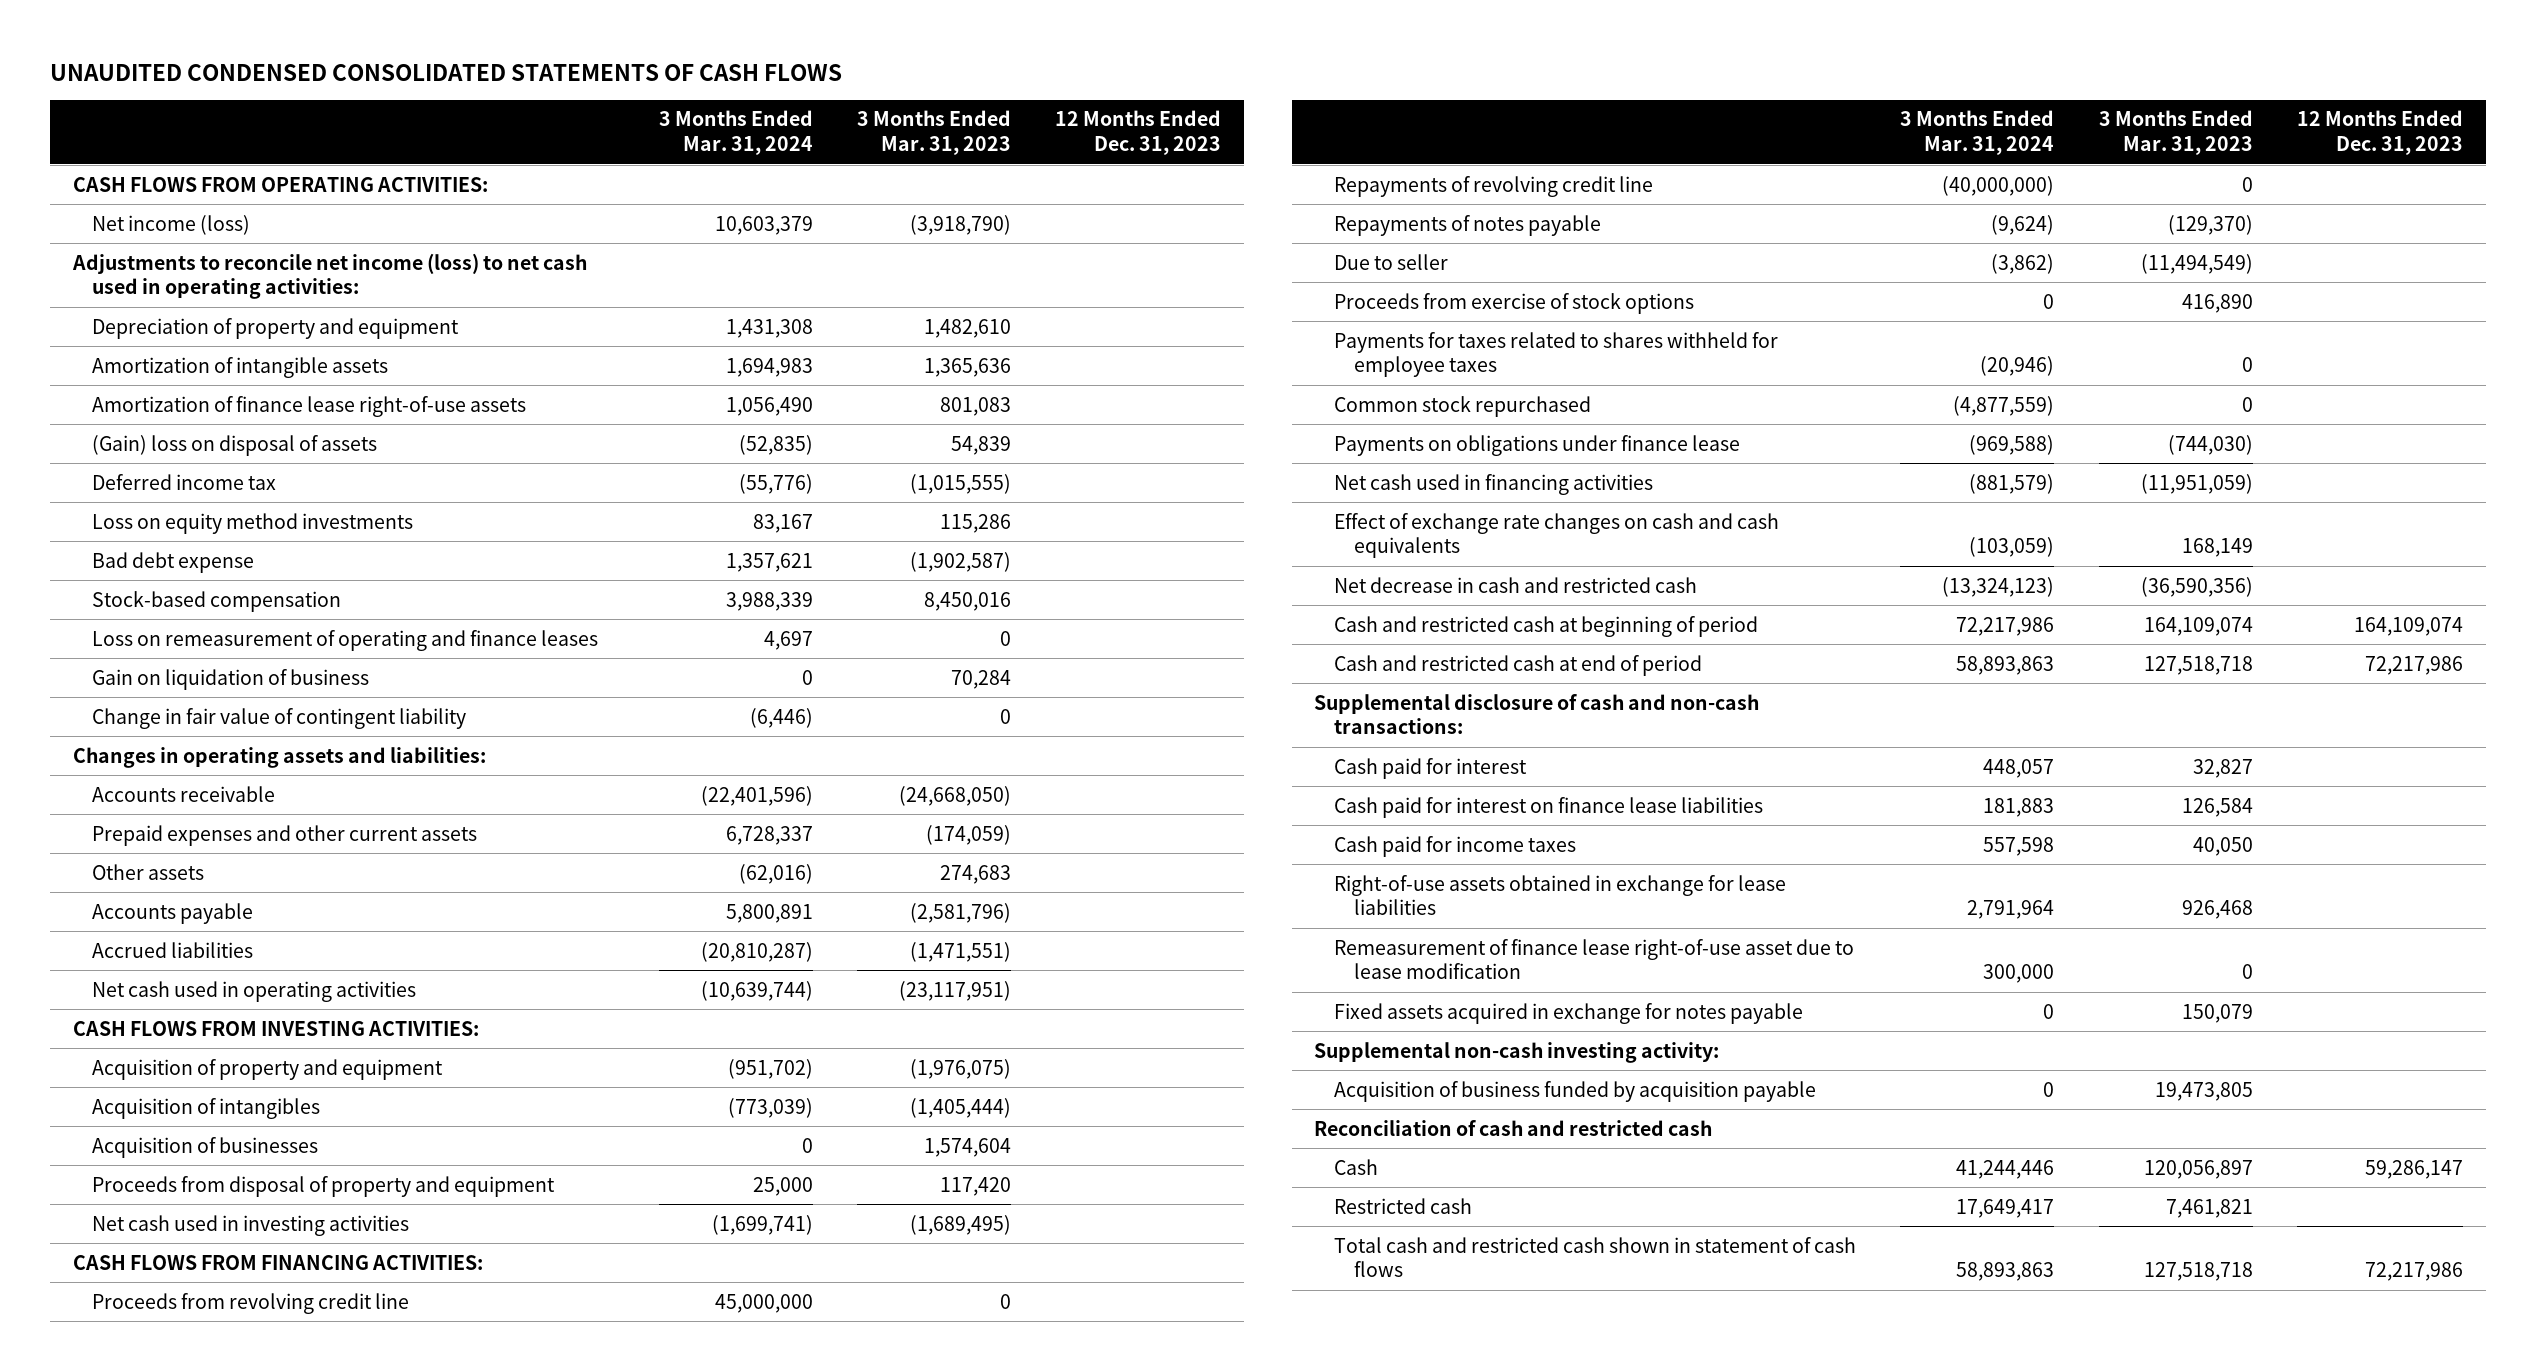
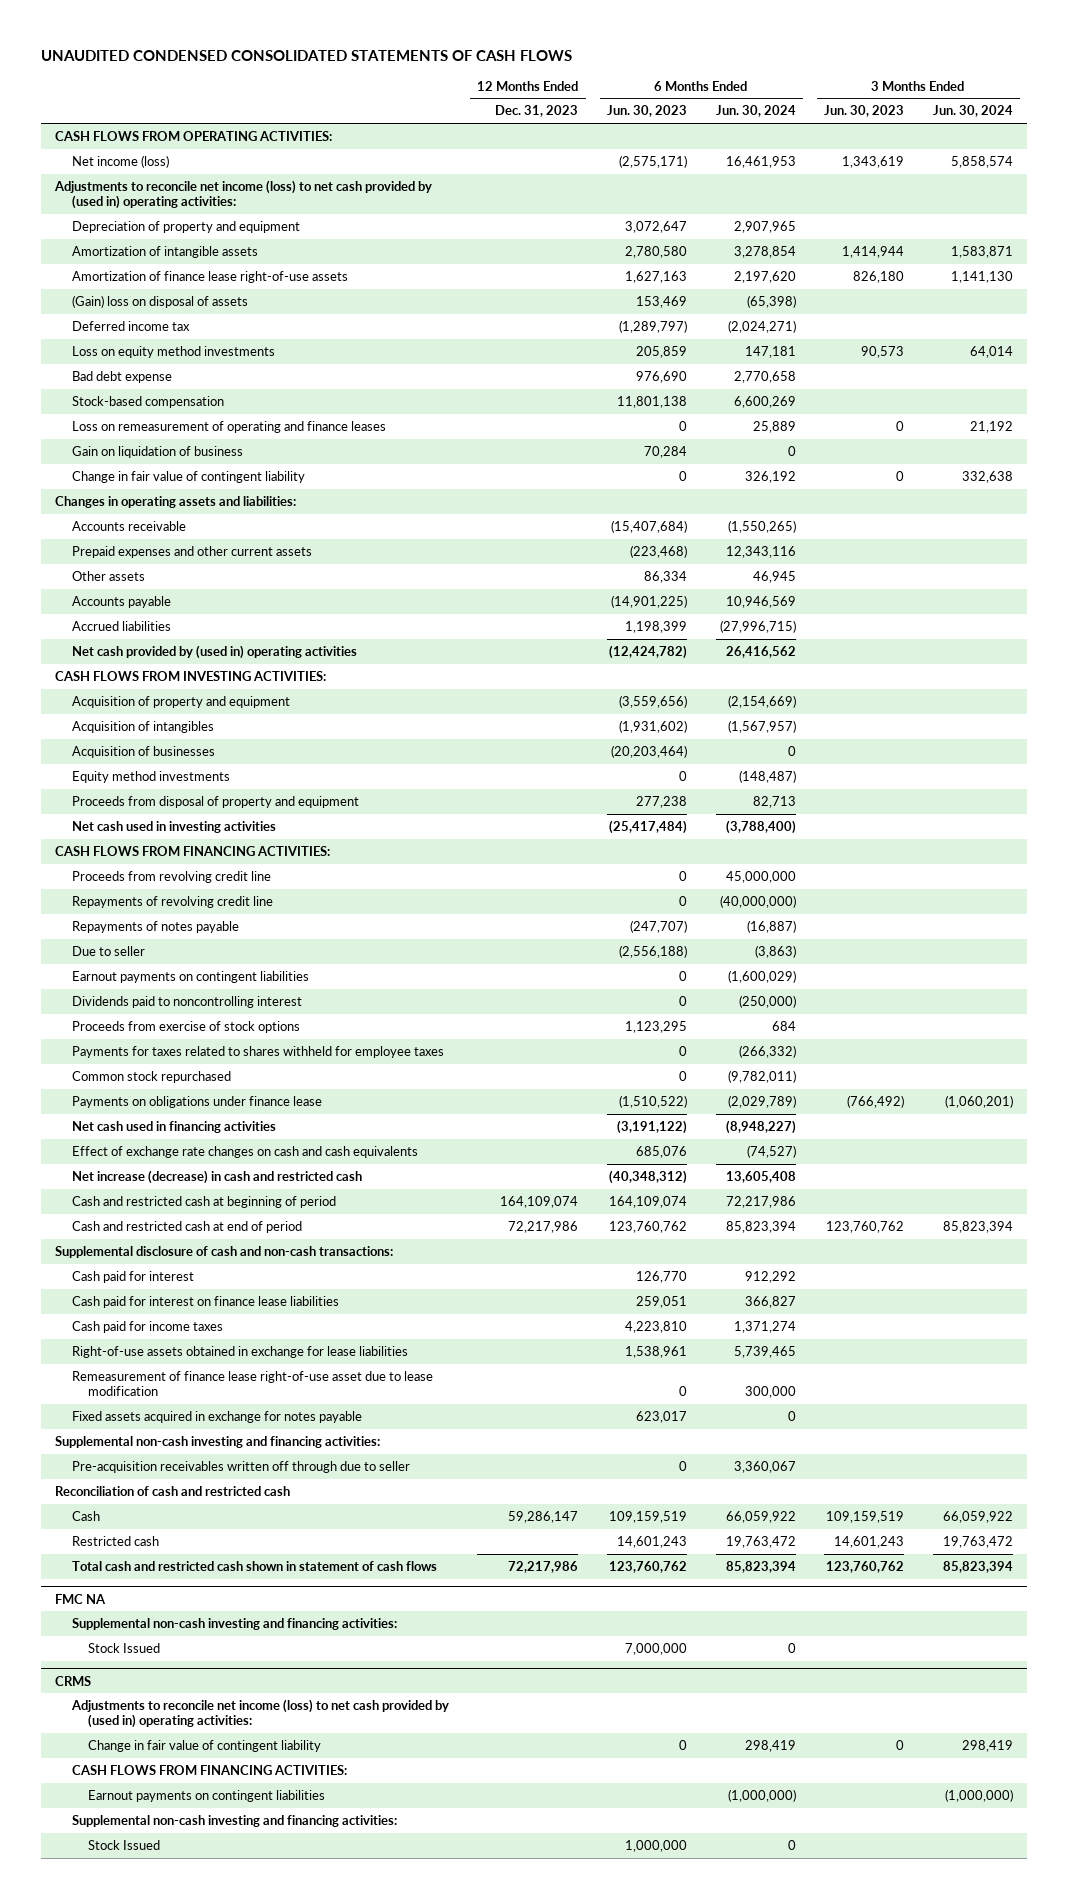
- | 3 Months Ended Mar. 31, 2024 | 3 Months Ended Mar. 31, 2023 | 12 Months Ended Dec. 31, 2023
+ | 12 Months Ended Dec. 31, 2023 | 6 Months Ended Jun. 30, 2023 | 6 Months Ended Jun. 30, 2024 | 3 Months Ended Jun. 30, 2023 | 3 Months Ended Jun. 30, 2024
- Adjustments to reconcile net income (loss) to net cash used in operating activities:
+ Adjustments to reconcile net income (loss) to net cash provided by (used in) operating activities:
- Net cash used in operating activities | (10,639,744) | (23,117,951) |
+ Net cash provided by (used in) operating activities | | (12,424,782) | 26,416,562 | |
+ Equity method investments | | 0 | (148,487) | |
+ Earnout payments on contingent liabilities | | 0 | (1,600,029) | |
+ Dividends paid to noncontrolling interest | | 0 | (250,000) | |
- Net decrease in cash and restricted cash | (13,324,123) | (36,590,356) |
+ Net increase (decrease) in cash and restricted cash | | (40,348,312) | 13,605,408 | |
- Supplemental non-cash investing activity:
- Acquisition of business funded by acquisition payable | 0 | 19,473,805 |
+ Supplemental non-cash investing and financing activities:
+ Pre-acquisition receivables written off through due to seller | | 0 | 3,360,067 | |
+ FMC NA
+ Supplemental non-cash investing and financing activities:
+ Stock Issued | | 7,000,000 | 0 | |
+ CRMS
+ Adjustments to reconcile net income (loss) to net cash provided by (used in) operating activities:
+ Change in fair value of contingent liability | | 0 | 298,419 | 0 | 298,419
+ CASH FLOWS FROM FINANCING ACTIVITIES:
+ Earnout payments on contingent liabilities | | | (1,000,000) | | (1,000,000)
+ Supplemental non-cash investing and financing activities:
+ Stock Issued | | 1,000,000 | 0 | |

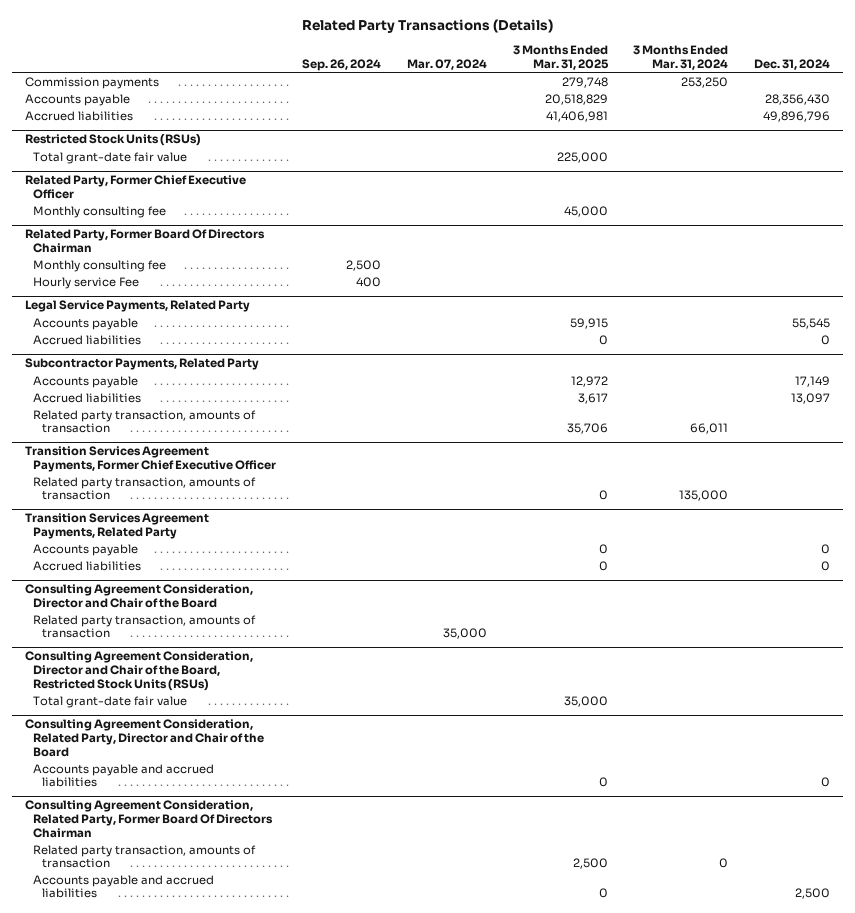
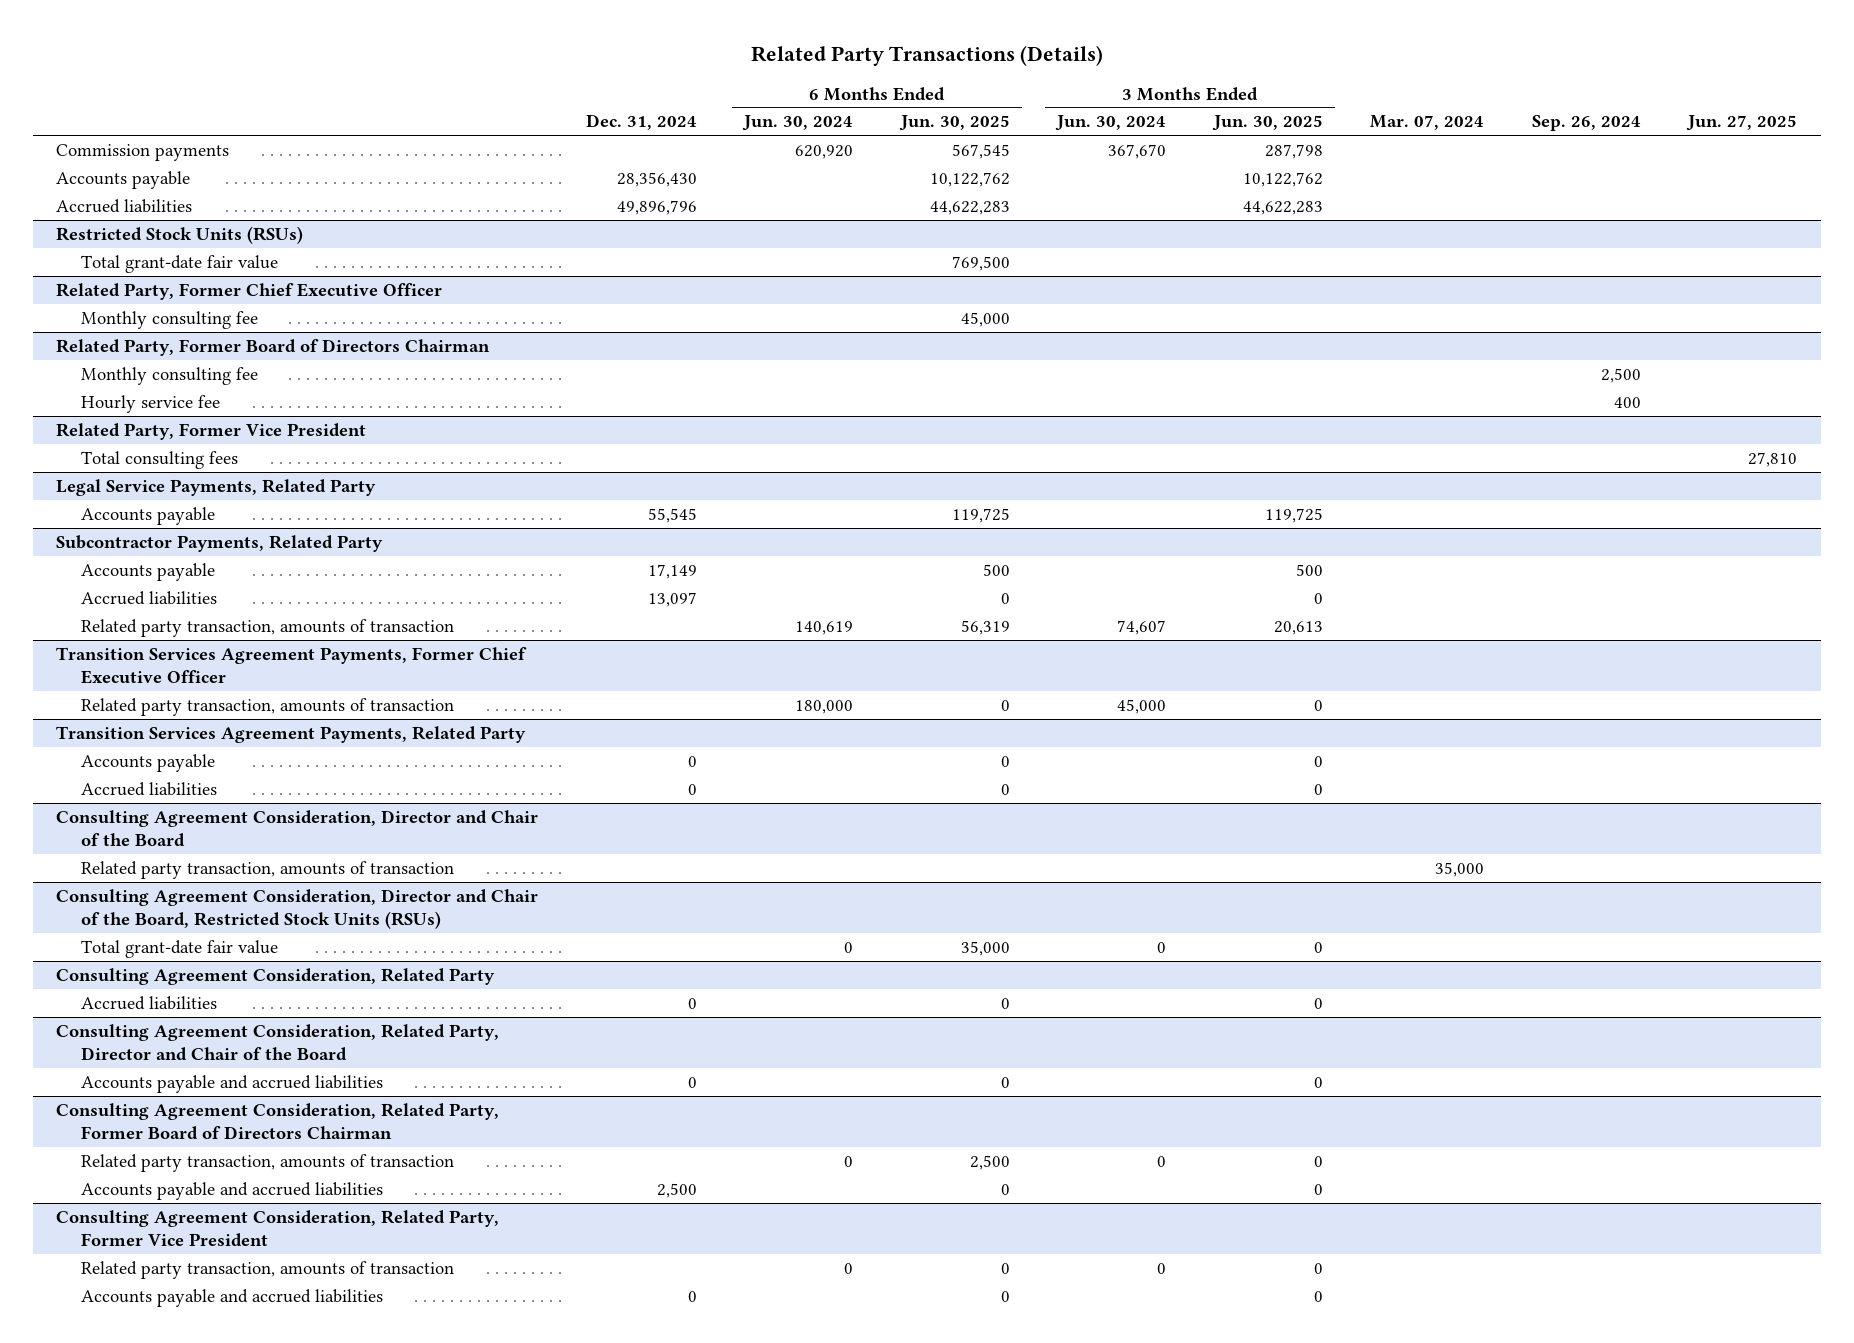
- | Sep. 26, 2024 | Mar. 07, 2024 | 3 Months Ended Mar. 31, 2025 | 3 Months Ended Mar. 31, 2024 | Dec. 31, 2024
+ | Dec. 31, 2024 | 6 Months Ended Jun. 30, 2024 | 6 Months Ended Jun. 30, 2025 | 3 Months Ended Jun. 30, 2024 | 3 Months Ended Jun. 30, 2025 | Mar. 07, 2024 | Sep. 26, 2024 | Jun. 27, 2025
- Related Party, Former Board Of Directors Chairman
+ Related Party, Former Board of Directors Chairman
- Hourly service Fee | 400 | | | |
+ Hourly service fee | | | | | | | 400 |
+ Related Party, Former Vice President
+ Total consulting fees | | | | | | | | 27,810
@ Legal Service Payments, Related Party
- Accrued liabilities | | | 0 | | 0
+ Consulting Agreement Consideration, Related Party
+ Accrued liabilities | 0 | | 0 | | 0 | | |
- Consulting Agreement Consideration, Related Party, Former Board Of Directors Chairman
+ Consulting Agreement Consideration, Related Party, Former Board of Directors Chairman
+ Consulting Agreement Consideration, Related Party, Former Vice President
+ Related party transaction, amounts of transaction | | 0 | 0 | 0 | 0 | | |
+ Accounts payable and accrued liabilities | 0 | | 0 | | 0 | | |

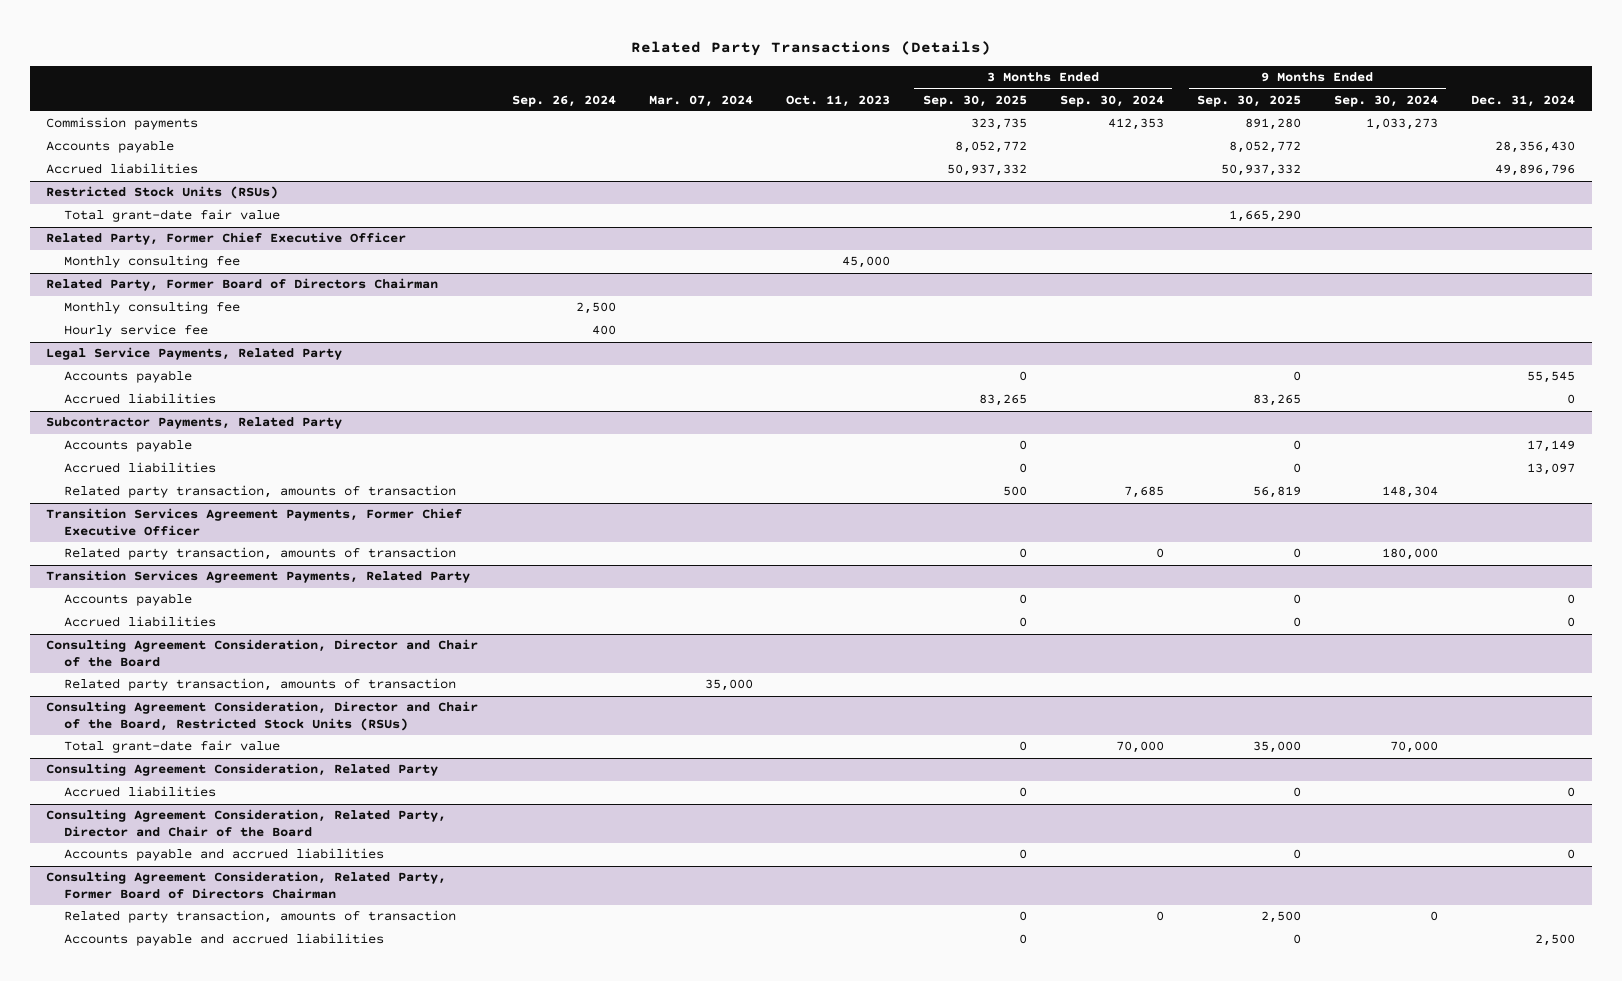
- | Dec. 31, 2024 | 6 Months Ended Jun. 30, 2024 | 6 Months Ended Jun. 30, 2025 | 3 Months Ended Jun. 30, 2024 | 3 Months Ended Jun. 30, 2025 | Mar. 07, 2024 | Sep. 26, 2024 | Jun. 27, 2025
+ | Sep. 26, 2024 | Mar. 07, 2024 | Oct. 11, 2023 | 3 Months Ended Sep. 30, 2025 | 3 Months Ended Sep. 30, 2024 | 9 Months Ended Sep. 30, 2025 | 9 Months Ended Sep. 30, 2024 | Dec. 31, 2024
- Related Party, Former Vice President
- Total consulting fees | | | | | | | | 27,810
@ Legal Service Payments, Related Party
+ Accrued liabilities | | | | 83,265 | | 83,265 | | 0
- Consulting Agreement Consideration, Related Party, Former Vice President
- Related party transaction, amounts of transaction | | 0 | 0 | 0 | 0 | | |
- Accounts payable and accrued liabilities | 0 | | 0 | | 0 | | |

